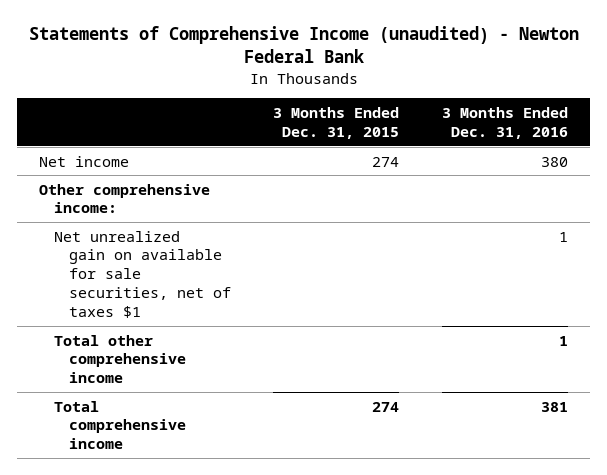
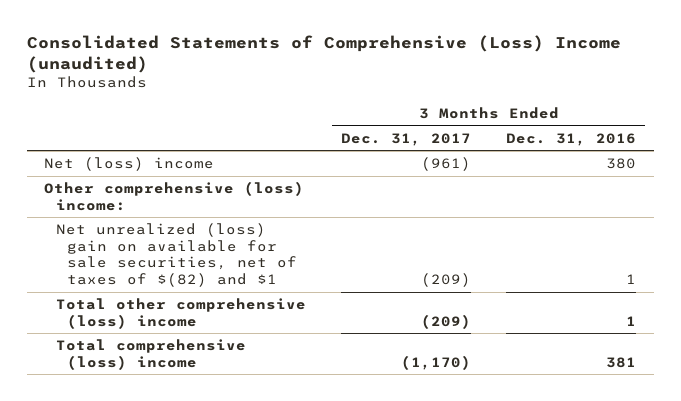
- Statements of Comprehensive Income (unaudited) - Newton Federal Bank
+ Consolidated Statements of Comprehensive (Loss) Income (unaudited)
- | 3 Months Ended Dec. 31, 2015 | 3 Months Ended Dec. 31, 2016
+ | 3 Months Ended Dec. 31, 2017 | 3 Months Ended Dec. 31, 2016
- Net income | 274 | 380
- Other comprehensive income:
- Net unrealized gain on available for sale securities, net of taxes $1 | | 1
- Total other comprehensive income | | 1
- Total comprehensive income | 274 | 381
+ Net (loss) income | (961) | 380
+ Other comprehensive (loss) income:
+ Net unrealized (loss) gain on available for sale securities, net of taxes of $(82) and $1 | (209) | 1
+ Total other comprehensive (loss) income | (209) | 1
+ Total comprehensive (loss) income | (1,170) | 381

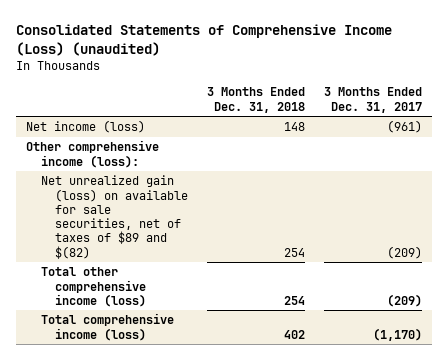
- Consolidated Statements of Comprehensive (Loss) Income (unaudited)
+ Consolidated Statements of Comprehensive Income (Loss) (unaudited)
- | 3 Months Ended Dec. 31, 2017 | 3 Months Ended Dec. 31, 2016
+ | 3 Months Ended Dec. 31, 2018 | 3 Months Ended Dec. 31, 2017
- Net (loss) income | (961) | 380
- Other comprehensive (loss) income:
- Net unrealized (loss) gain on available for sale securities, net of taxes of $(82) and $1 | (209) | 1
- Total other comprehensive (loss) income | (209) | 1
- Total comprehensive (loss) income | (1,170) | 381
+ Net income (loss) | 148 | (961)
+ Other comprehensive income (loss):
+ Net unrealized gain (loss) on available for sale securities, net of taxes of $89 and $(82) | 254 | (209)
+ Total other comprehensive income (loss) | 254 | (209)
+ Total comprehensive income (loss) | 402 | (1,170)

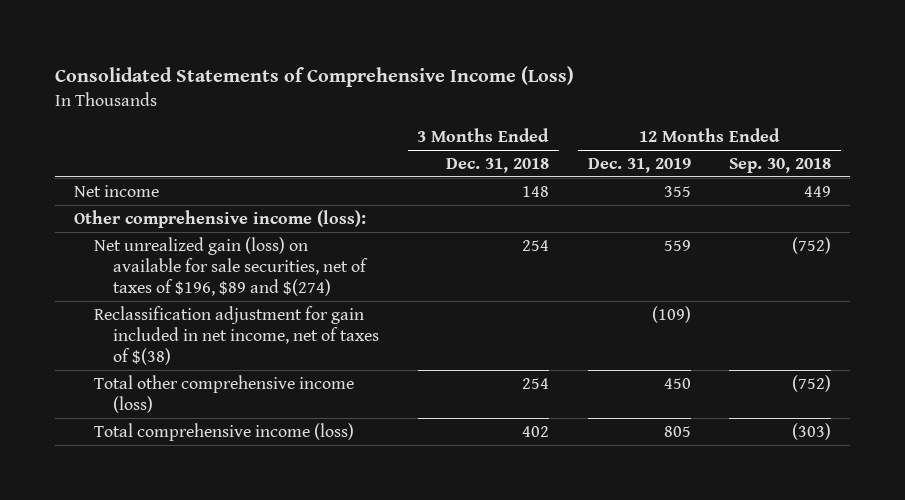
- Consolidated Statements of Comprehensive Income (Loss) (unaudited)
+ Consolidated Statements of Comprehensive Income (Loss)
- | 3 Months Ended Dec. 31, 2018 | 3 Months Ended Dec. 31, 2017
+ | 3 Months Ended Dec. 31, 2018 | 12 Months Ended Dec. 31, 2019 | 12 Months Ended Sep. 30, 2018
- Net income (loss) | 148 | (961)
+ Net income | 148 | 355 | 449
- Net unrealized gain (loss) on available for sale securities, net of taxes of $89 and $(82) | 254 | (209)
+ Net unrealized gain (loss) on available for sale securities, net of taxes of $196, $89 and $(274) | 254 | 559 | (752)
+ Reclassification adjustment for gain included in net income, net of taxes of $(38) | | (109) |

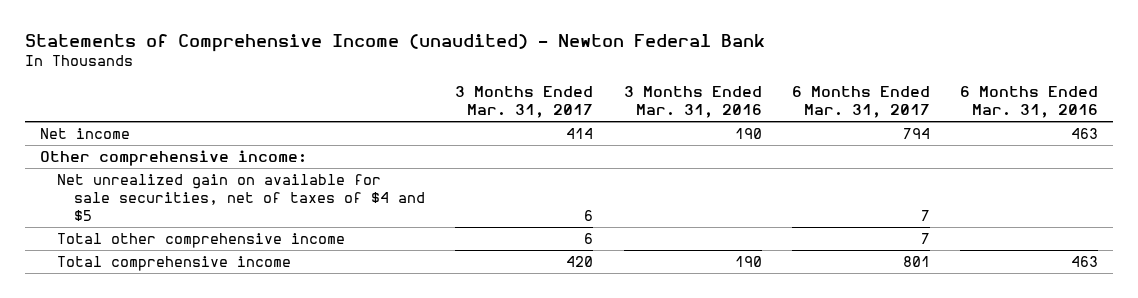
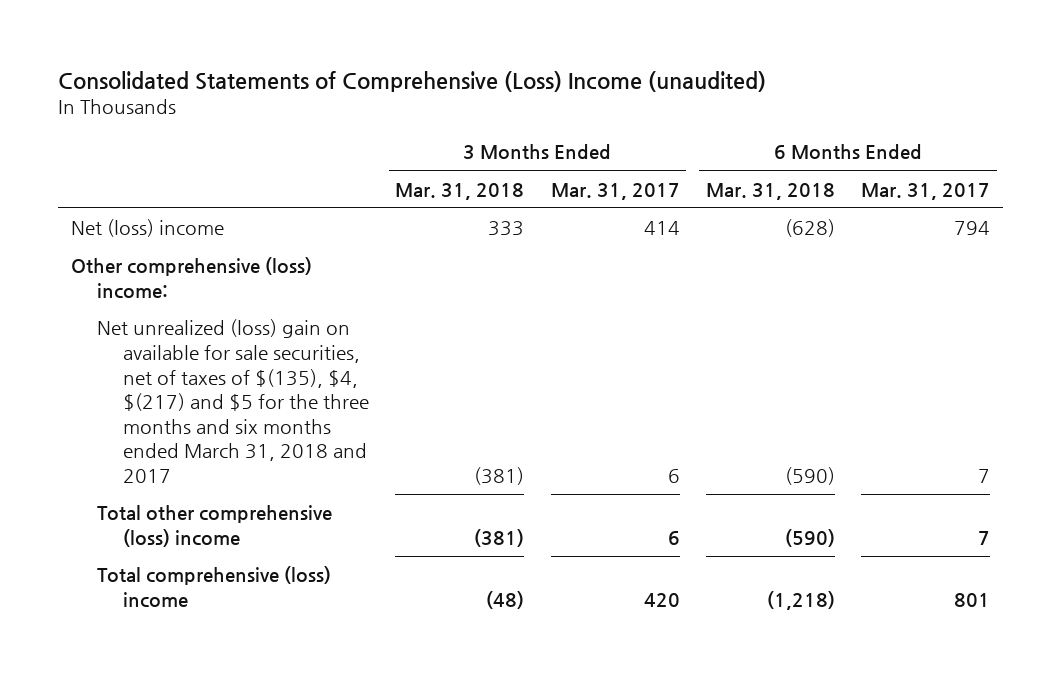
- Statements of Comprehensive Income (unaudited) - Newton Federal Bank
+ Consolidated Statements of Comprehensive (Loss) Income (unaudited)
- | 3 Months Ended Mar. 31, 2017 | 3 Months Ended Mar. 31, 2016 | 6 Months Ended Mar. 31, 2017 | 6 Months Ended Mar. 31, 2016
+ | 3 Months Ended Mar. 31, 2018 | 3 Months Ended Mar. 31, 2017 | 6 Months Ended Mar. 31, 2018 | 6 Months Ended Mar. 31, 2017
- Net income | 414 | 190 | 794 | 463
- Other comprehensive income:
- Net unrealized gain on available for sale securities, net of taxes of $4 and $5 | 6 | | 7 |
- Total other comprehensive income | 6 | | 7 |
- Total comprehensive income | 420 | 190 | 801 | 463
+ Net (loss) income | 333 | 414 | (628) | 794
+ Other comprehensive (loss) income:
+ Net unrealized (loss) gain on available for sale securities, net of taxes of $(135), $4, $(217) and $5 for the three months and six months ended March 31, 2018 and 2017 | (381) | 6 | (590) | 7
+ Total other comprehensive (loss) income | (381) | 6 | (590) | 7
+ Total comprehensive (loss) income | (48) | 420 | (1,218) | 801

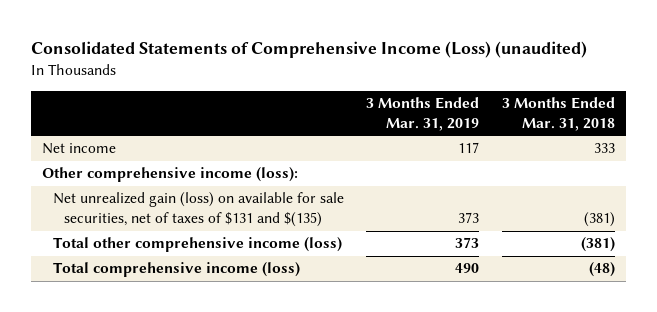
- Consolidated Statements of Comprehensive (Loss) Income (unaudited)
+ Consolidated Statements of Comprehensive Income (Loss) (unaudited)
- | 3 Months Ended Mar. 31, 2018 | 3 Months Ended Mar. 31, 2017 | 6 Months Ended Mar. 31, 2018 | 6 Months Ended Mar. 31, 2017
+ | 3 Months Ended Mar. 31, 2019 | 3 Months Ended Mar. 31, 2018
- Net (loss) income | 333 | 414 | (628) | 794
- Other comprehensive (loss) income:
- Net unrealized (loss) gain on available for sale securities, net of taxes of $(135), $4, $(217) and $5 for the three months and six months ended March 31, 2018 and 2017 | (381) | 6 | (590) | 7
- Total other comprehensive (loss) income | (381) | 6 | (590) | 7
- Total comprehensive (loss) income | (48) | 420 | (1,218) | 801
+ Net income | 117 | 333
+ Other comprehensive income (loss):
+ Net unrealized gain (loss) on available for sale securities, net of taxes of $131 and $(135) | 373 | (381)
+ Total other comprehensive income (loss) | 373 | (381)
+ Total comprehensive income (loss) | 490 | (48)

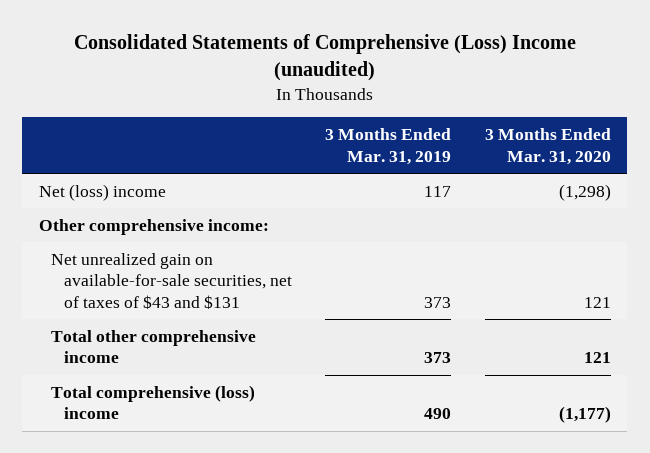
- Consolidated Statements of Comprehensive Income (Loss) (unaudited)
+ Consolidated Statements of Comprehensive (Loss) Income (unaudited)
- | 3 Months Ended Mar. 31, 2019 | 3 Months Ended Mar. 31, 2018
+ | 3 Months Ended Mar. 31, 2019 | 3 Months Ended Mar. 31, 2020
- Net income | 117 | 333
- Other comprehensive income (loss):
- Net unrealized gain (loss) on available for sale securities, net of taxes of $131 and $(135) | 373 | (381)
- Total other comprehensive income (loss) | 373 | (381)
- Total comprehensive income (loss) | 490 | (48)
+ Net (loss) income | 117 | (1,298)
+ Other comprehensive income:
+ Net unrealized gain on available-for-sale securities, net of taxes of $43 and $131 | 373 | 121
+ Total other comprehensive income | 373 | 121
+ Total comprehensive (loss) income | 490 | (1,177)

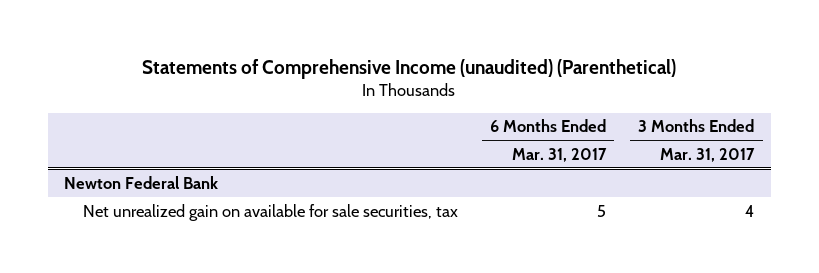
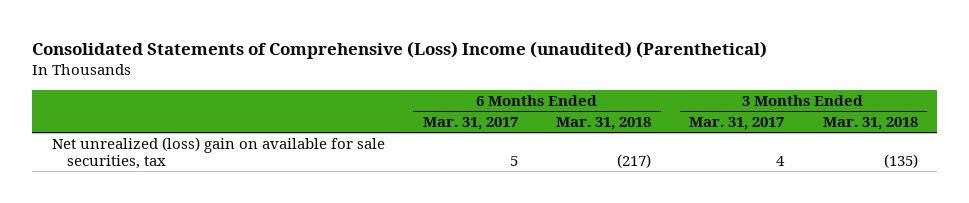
- Statements of Comprehensive Income (unaudited) (Parenthetical)
+ Consolidated Statements of Comprehensive (Loss) Income (unaudited) (Parenthetical)
- | 6 Months Ended Mar. 31, 2017 | 3 Months Ended Mar. 31, 2017
+ | 6 Months Ended Mar. 31, 2017 | 6 Months Ended Mar. 31, 2018 | 3 Months Ended Mar. 31, 2017 | 3 Months Ended Mar. 31, 2018
- Newton Federal Bank
- Net unrealized gain on available for sale securities, tax | 5 | 4
+ Net unrealized (loss) gain on available for sale securities, tax | 5 | (217) | 4 | (135)

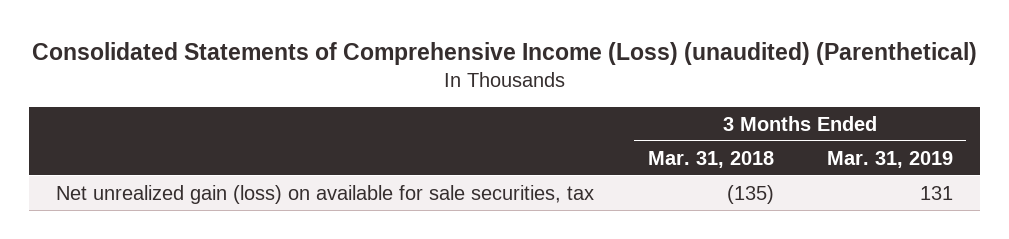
- Consolidated Statements of Comprehensive (Loss) Income (unaudited) (Parenthetical)
+ Consolidated Statements of Comprehensive Income (Loss) (unaudited) (Parenthetical)
- | 6 Months Ended Mar. 31, 2017 | 6 Months Ended Mar. 31, 2018 | 3 Months Ended Mar. 31, 2017 | 3 Months Ended Mar. 31, 2018
+ | 3 Months Ended Mar. 31, 2018 | 3 Months Ended Mar. 31, 2019
- Net unrealized (loss) gain on available for sale securities, tax | 5 | (217) | 4 | (135)
+ Net unrealized gain (loss) on available for sale securities, tax | (135) | 131

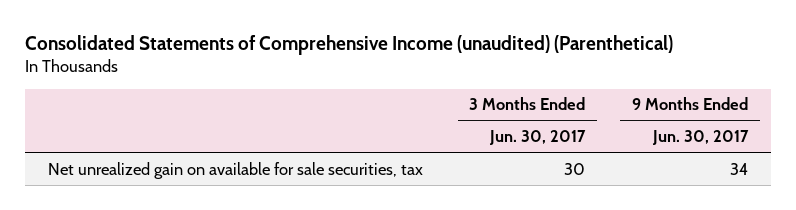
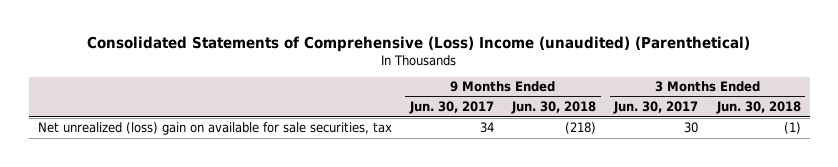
- Consolidated Statements of Comprehensive Income (unaudited) (Parenthetical)
+ Consolidated Statements of Comprehensive (Loss) Income (unaudited) (Parenthetical)
- | 3 Months Ended Jun. 30, 2017 | 9 Months Ended Jun. 30, 2017
+ | 9 Months Ended Jun. 30, 2017 | 9 Months Ended Jun. 30, 2018 | 3 Months Ended Jun. 30, 2017 | 3 Months Ended Jun. 30, 2018
- Net unrealized gain on available for sale securities, tax | 30 | 34
+ Net unrealized (loss) gain on available for sale securities, tax | 34 | (218) | 30 | (1)

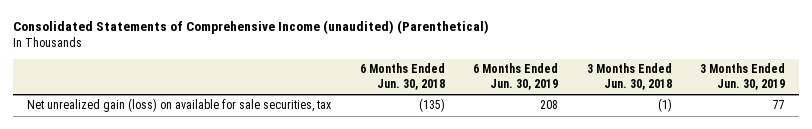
- Consolidated Statements of Comprehensive (Loss) Income (unaudited) (Parenthetical)
+ Consolidated Statements of Comprehensive Income (unaudited) (Parenthetical)
- | 9 Months Ended Jun. 30, 2017 | 9 Months Ended Jun. 30, 2018 | 3 Months Ended Jun. 30, 2017 | 3 Months Ended Jun. 30, 2018
+ | 6 Months Ended Jun. 30, 2018 | 6 Months Ended Jun. 30, 2019 | 3 Months Ended Jun. 30, 2018 | 3 Months Ended Jun. 30, 2019
- Net unrealized (loss) gain on available for sale securities, tax | 34 | (218) | 30 | (1)
+ Net unrealized gain (loss) on available for sale securities, tax | (135) | 208 | (1) | 77

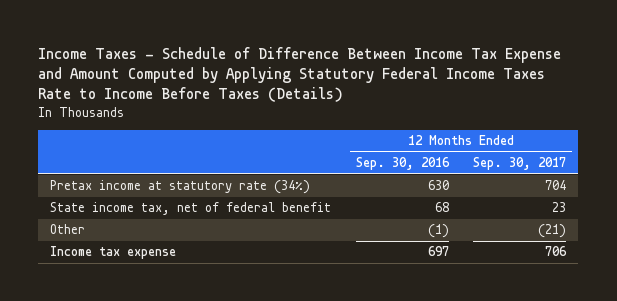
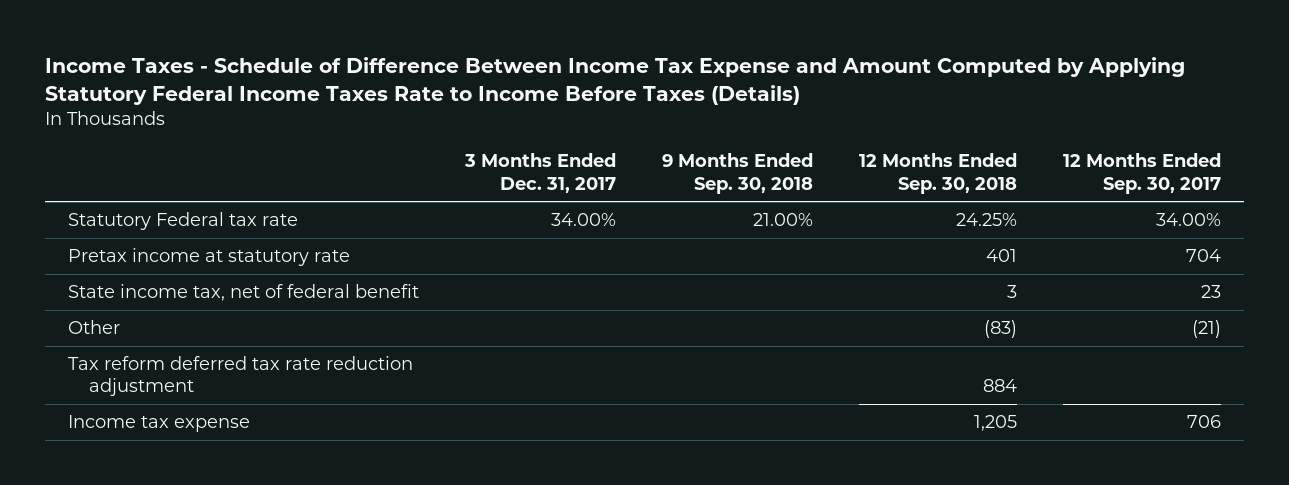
- | 12 Months Ended Sep. 30, 2016 | 12 Months Ended Sep. 30, 2017
+ | 3 Months Ended Dec. 31, 2017 | 9 Months Ended Sep. 30, 2018 | 12 Months Ended Sep. 30, 2018 | 12 Months Ended Sep. 30, 2017
- Pretax income at statutory rate (34%) | 630 | 704
+ Statutory Federal tax rate | 34.00% | 21.00% | 24.25% | 34.00%
+ Pretax income at statutory rate | | | 401 | 704
+ Tax reform deferred tax rate reduction adjustment | | | 884 |

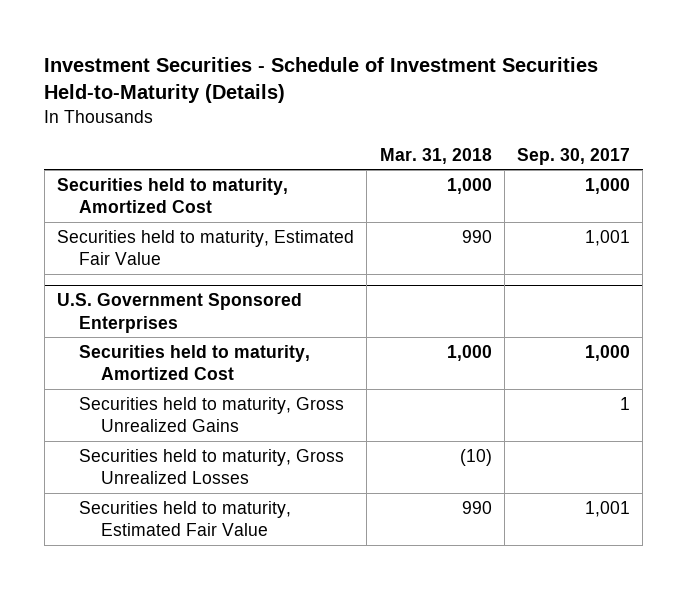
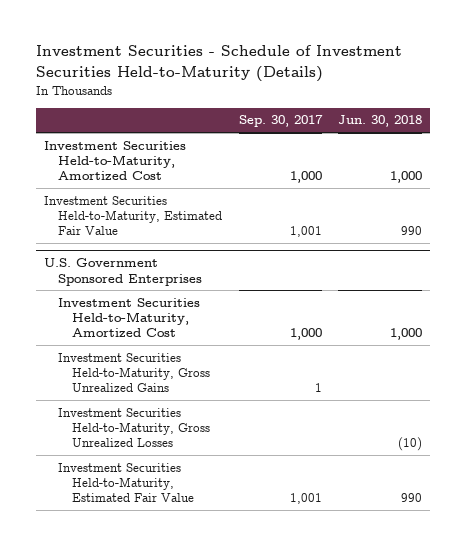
- | Mar. 31, 2018 | Sep. 30, 2017
+ | Sep. 30, 2017 | Jun. 30, 2018
- Securities held to maturity, Amortized Cost | 1,000 | 1,000
- Securities held to maturity, Estimated Fair Value | 990 | 1,001
+ Investment Securities Held-to-Maturity, Amortized Cost | 1,000 | 1,000
+ Investment Securities Held-to-Maturity, Estimated Fair Value | 1,001 | 990
@ U.S. Government Sponsored Enterprises
- Securities held to maturity, Amortized Cost | 1,000 | 1,000
- Securities held to maturity, Gross Unrealized Gains | | 1
- Securities held to maturity, Gross Unrealized Losses | (10) |
- Securities held to maturity, Estimated Fair Value | 990 | 1,001
+ Investment Securities Held-to-Maturity, Amortized Cost | 1,000 | 1,000
+ Investment Securities Held-to-Maturity, Gross Unrealized Gains | 1 |
+ Investment Securities Held-to-Maturity, Gross Unrealized Losses | | (10)
+ Investment Securities Held-to-Maturity, Estimated Fair Value | 1,001 | 990

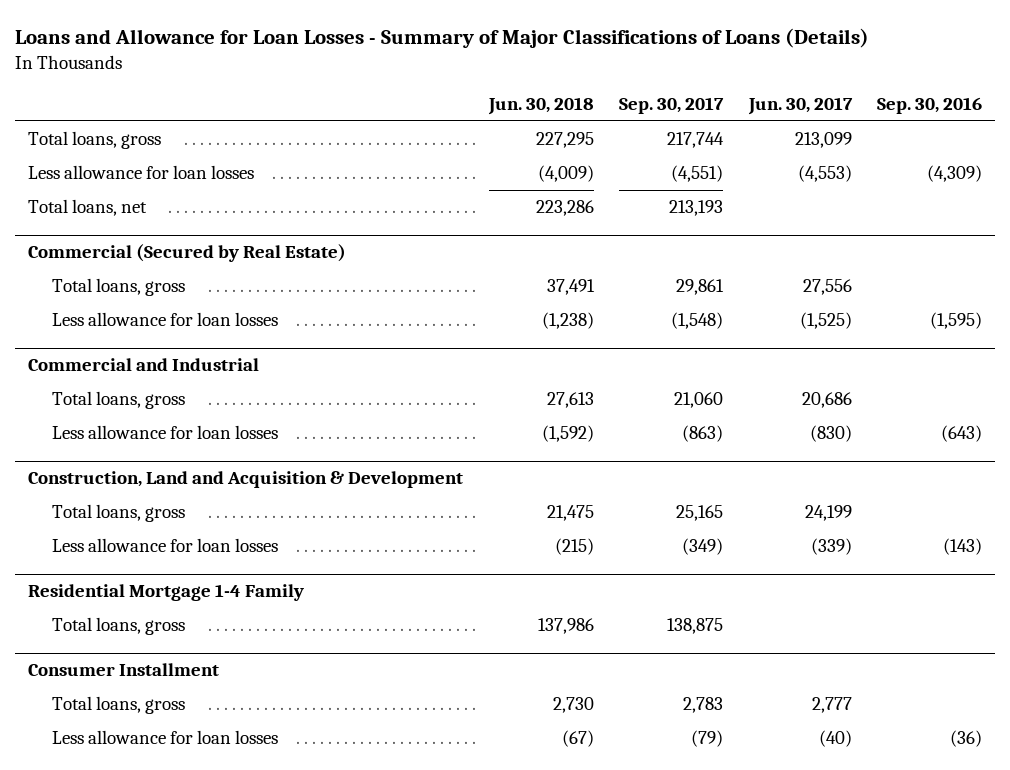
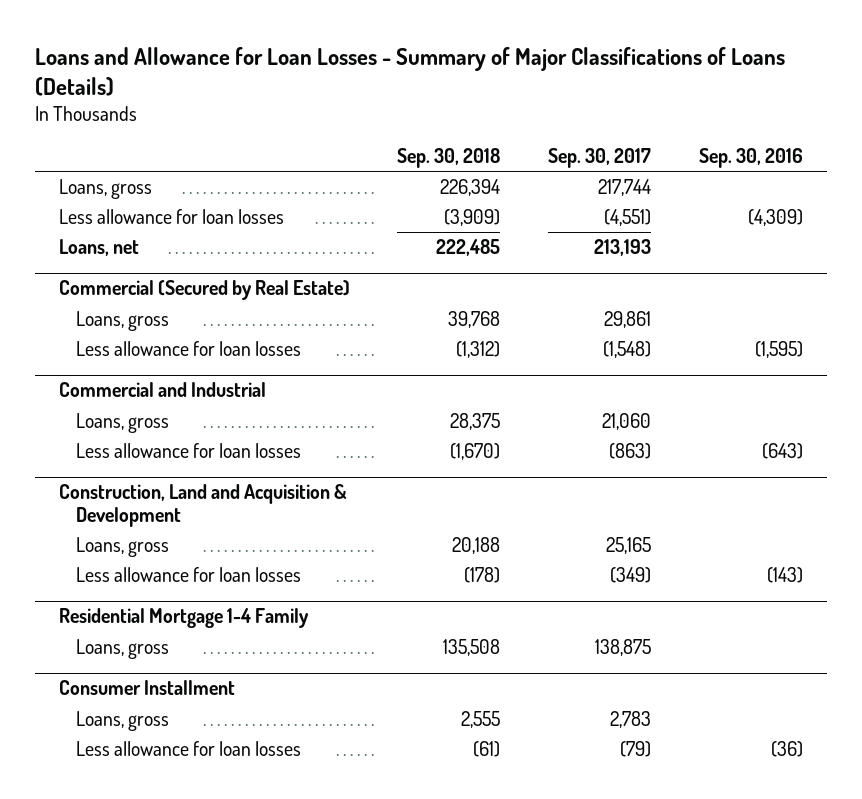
- | Jun. 30, 2018 | Sep. 30, 2017 | Jun. 30, 2017 | Sep. 30, 2016
+ | Sep. 30, 2018 | Sep. 30, 2017 | Sep. 30, 2016
- Total loans, gross | 227,295 | 217,744 | 213,099 |
+ Loans, gross | 226,394 | 217,744 |
- Total loans, net | 223,286 | 213,193 | |
+ Loans, net | 222,485 | 213,193 |
@ Commercial (Secured by Real Estate)
- Total loans, gross | 37,491 | 29,861 | 27,556 |
+ Loans, gross | 39,768 | 29,861 |
@ Commercial and Industrial
- Total loans, gross | 27,613 | 21,060 | 20,686 |
+ Loans, gross | 28,375 | 21,060 |
@ Construction, Land and Acquisition & Development
- Total loans, gross | 21,475 | 25,165 | 24,199 |
+ Loans, gross | 20,188 | 25,165 |
@ Residential Mortgage 1-4 Family
- Total loans, gross | 137,986 | 138,875 | |
+ Loans, gross | 135,508 | 138,875 |
@ Consumer Installment
- Total loans, gross | 2,730 | 2,783 | 2,777 |
+ Loans, gross | 2,555 | 2,783 |

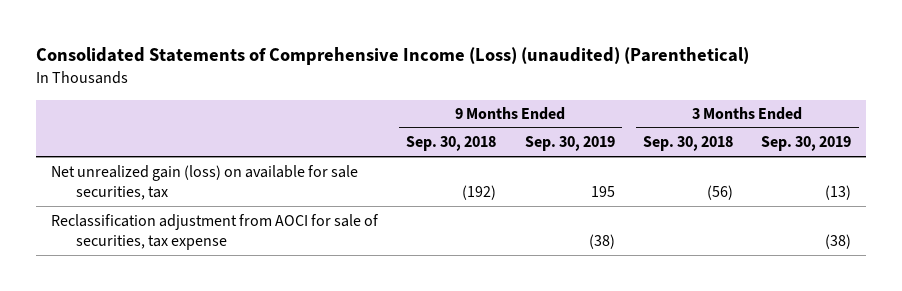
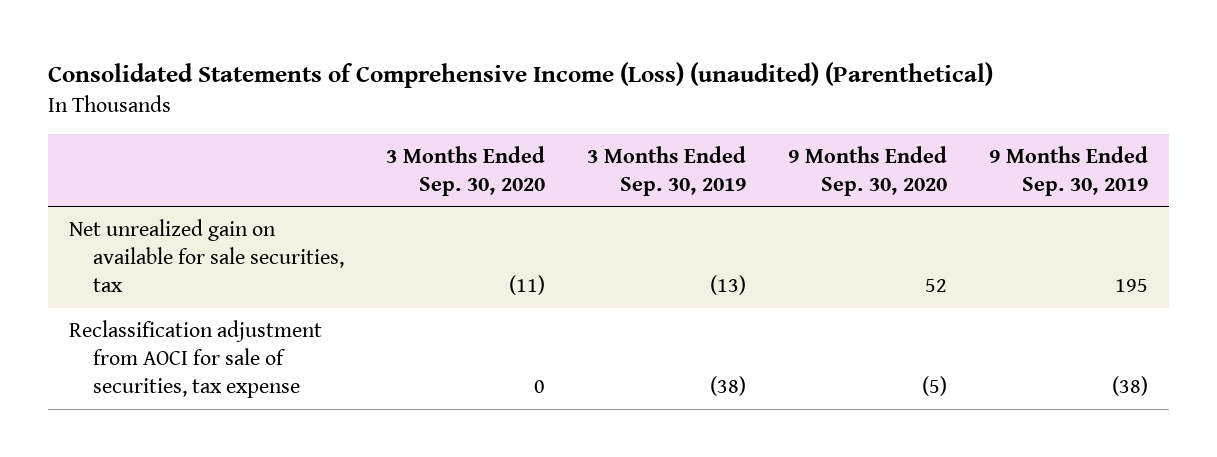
- | 9 Months Ended Sep. 30, 2018 | 9 Months Ended Sep. 30, 2019 | 3 Months Ended Sep. 30, 2018 | 3 Months Ended Sep. 30, 2019
+ | 3 Months Ended Sep. 30, 2020 | 3 Months Ended Sep. 30, 2019 | 9 Months Ended Sep. 30, 2020 | 9 Months Ended Sep. 30, 2019
- Net unrealized gain (loss) on available for sale securities, tax | (192) | 195 | (56) | (13)
+ Net unrealized gain on available for sale securities, tax | (11) | (13) | 52 | 195

